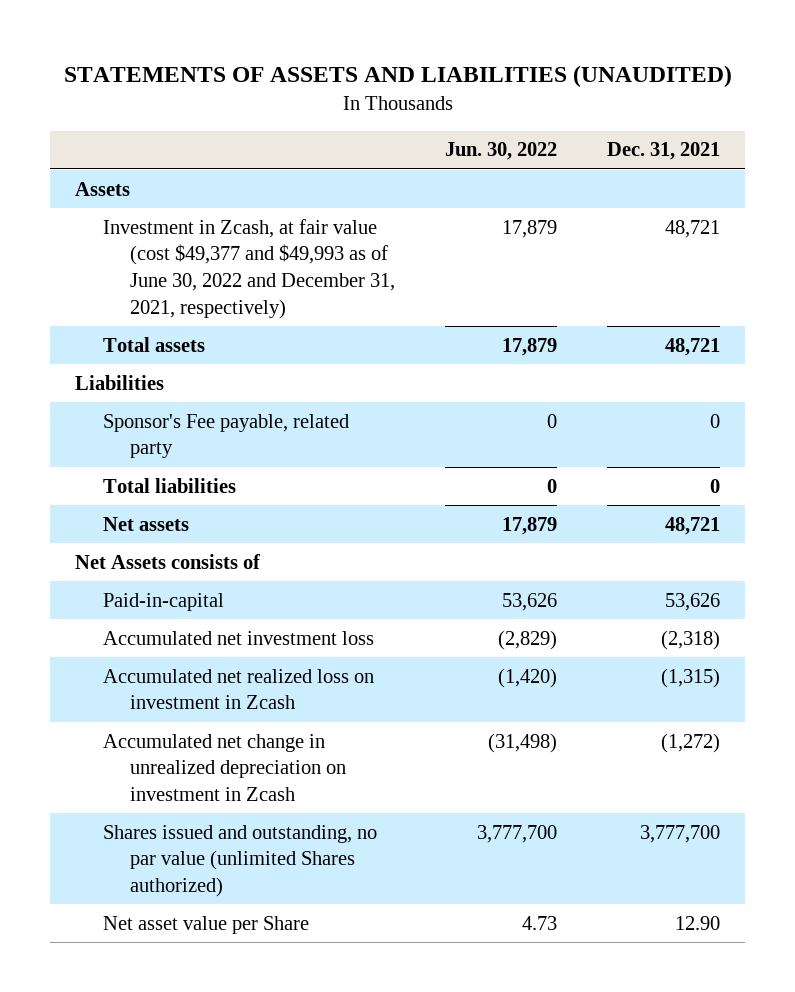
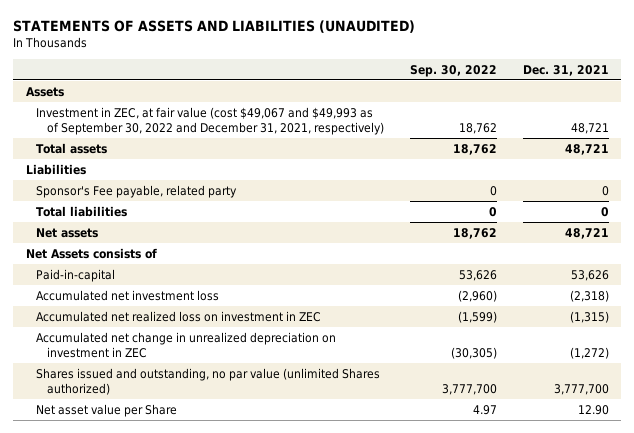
- | Jun. 30, 2022 | Dec. 31, 2021
+ | Sep. 30, 2022 | Dec. 31, 2021
- Investment in Zcash, at fair value (cost $49,377 and $49,993 as of June 30, 2022 and December 31, 2021, respectively) | 17,879 | 48,721
+ Investment in ZEC, at fair value (cost $49,067 and $49,993 as of September 30, 2022 and December 31, 2021, respectively) | 18,762 | 48,721
- Accumulated net realized loss on investment in Zcash | (1,420) | (1,315)
- Accumulated net change in unrealized depreciation on investment in Zcash | (31,498) | (1,272)
+ Accumulated net realized loss on investment in ZEC | (1,599) | (1,315)
+ Accumulated net change in unrealized depreciation on investment in ZEC | (30,305) | (1,272)

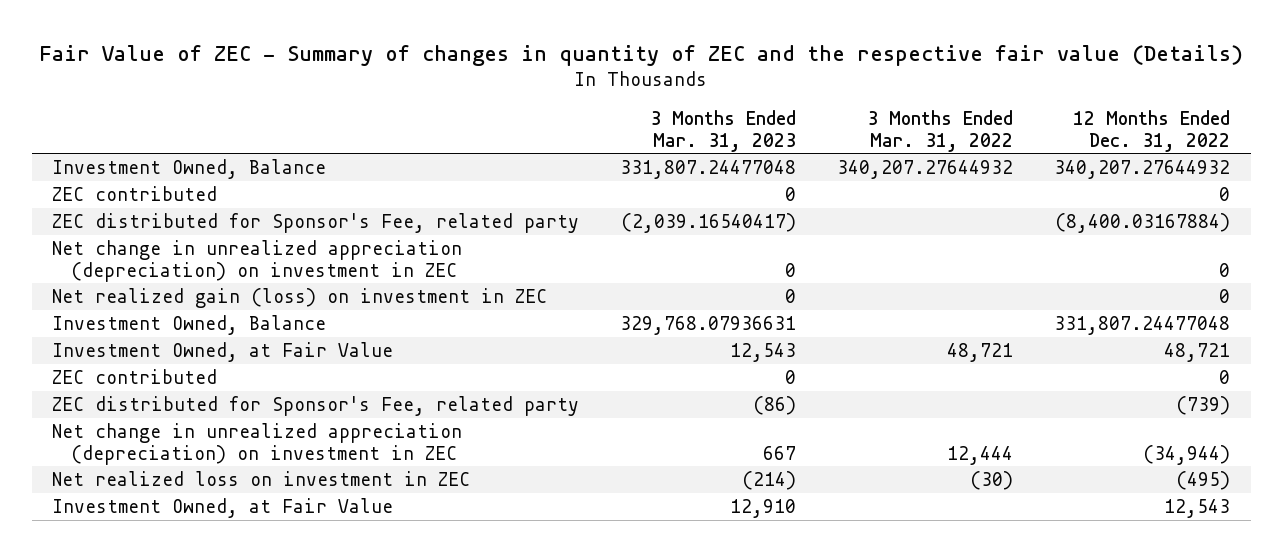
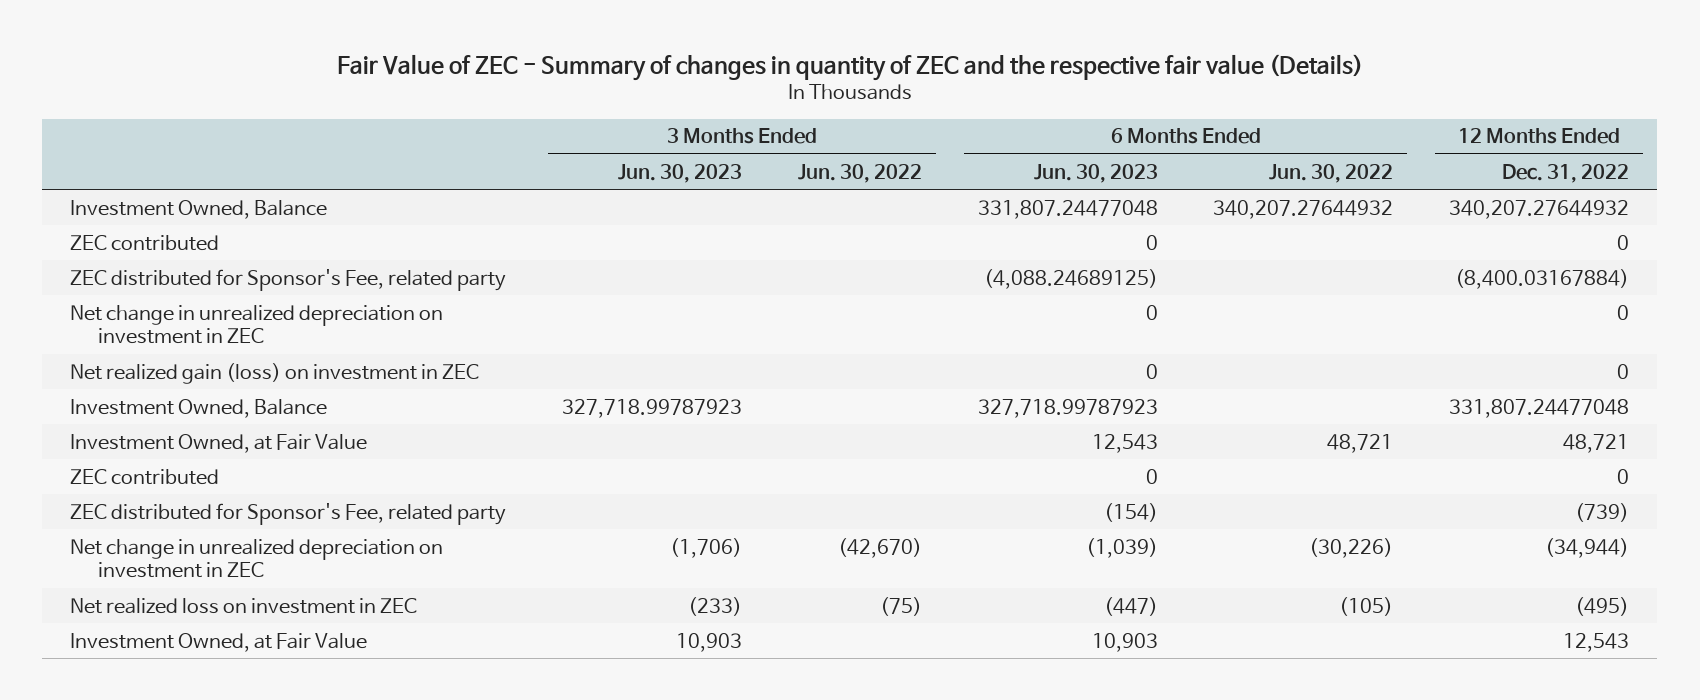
- | 3 Months Ended Mar. 31, 2023 | 3 Months Ended Mar. 31, 2022 | 12 Months Ended Dec. 31, 2022
+ | 3 Months Ended Jun. 30, 2023 | 3 Months Ended Jun. 30, 2022 | 6 Months Ended Jun. 30, 2023 | 6 Months Ended Jun. 30, 2022 | 12 Months Ended Dec. 31, 2022
- Net change in unrealized appreciation (depreciation) on investment in ZEC | 0 | | 0
+ Net change in unrealized depreciation on investment in ZEC | | | 0 | | 0
- Net change in unrealized appreciation (depreciation) on investment in ZEC | 667 | 12,444 | (34,944)
+ Net change in unrealized depreciation on investment in ZEC | (1,706) | (42,670) | (1,039) | (30,226) | (34,944)

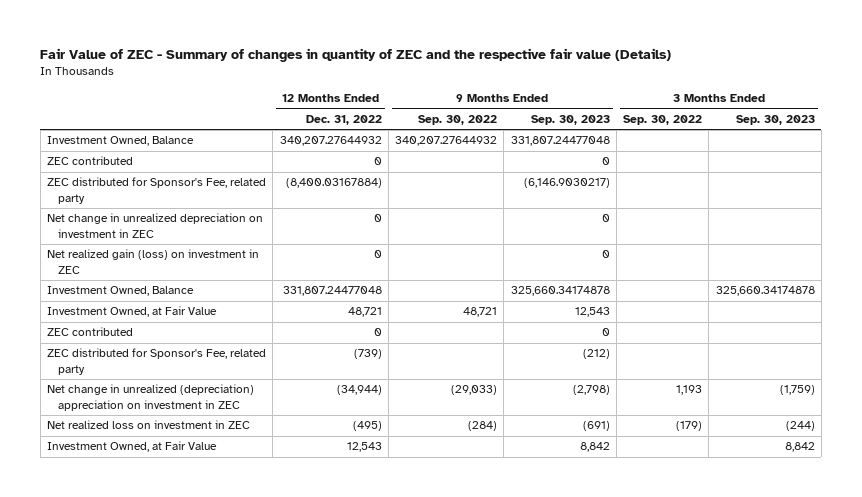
- | 3 Months Ended Jun. 30, 2023 | 3 Months Ended Jun. 30, 2022 | 6 Months Ended Jun. 30, 2023 | 6 Months Ended Jun. 30, 2022 | 12 Months Ended Dec. 31, 2022
+ | 12 Months Ended Dec. 31, 2022 | 9 Months Ended Sep. 30, 2022 | 9 Months Ended Sep. 30, 2023 | 3 Months Ended Sep. 30, 2022 | 3 Months Ended Sep. 30, 2023
- Net change in unrealized depreciation on investment in ZEC | (1,706) | (42,670) | (1,039) | (30,226) | (34,944)
+ Net change in unrealized (depreciation) appreciation on investment in ZEC | (34,944) | (29,033) | (2,798) | 1,193 | (1,759)

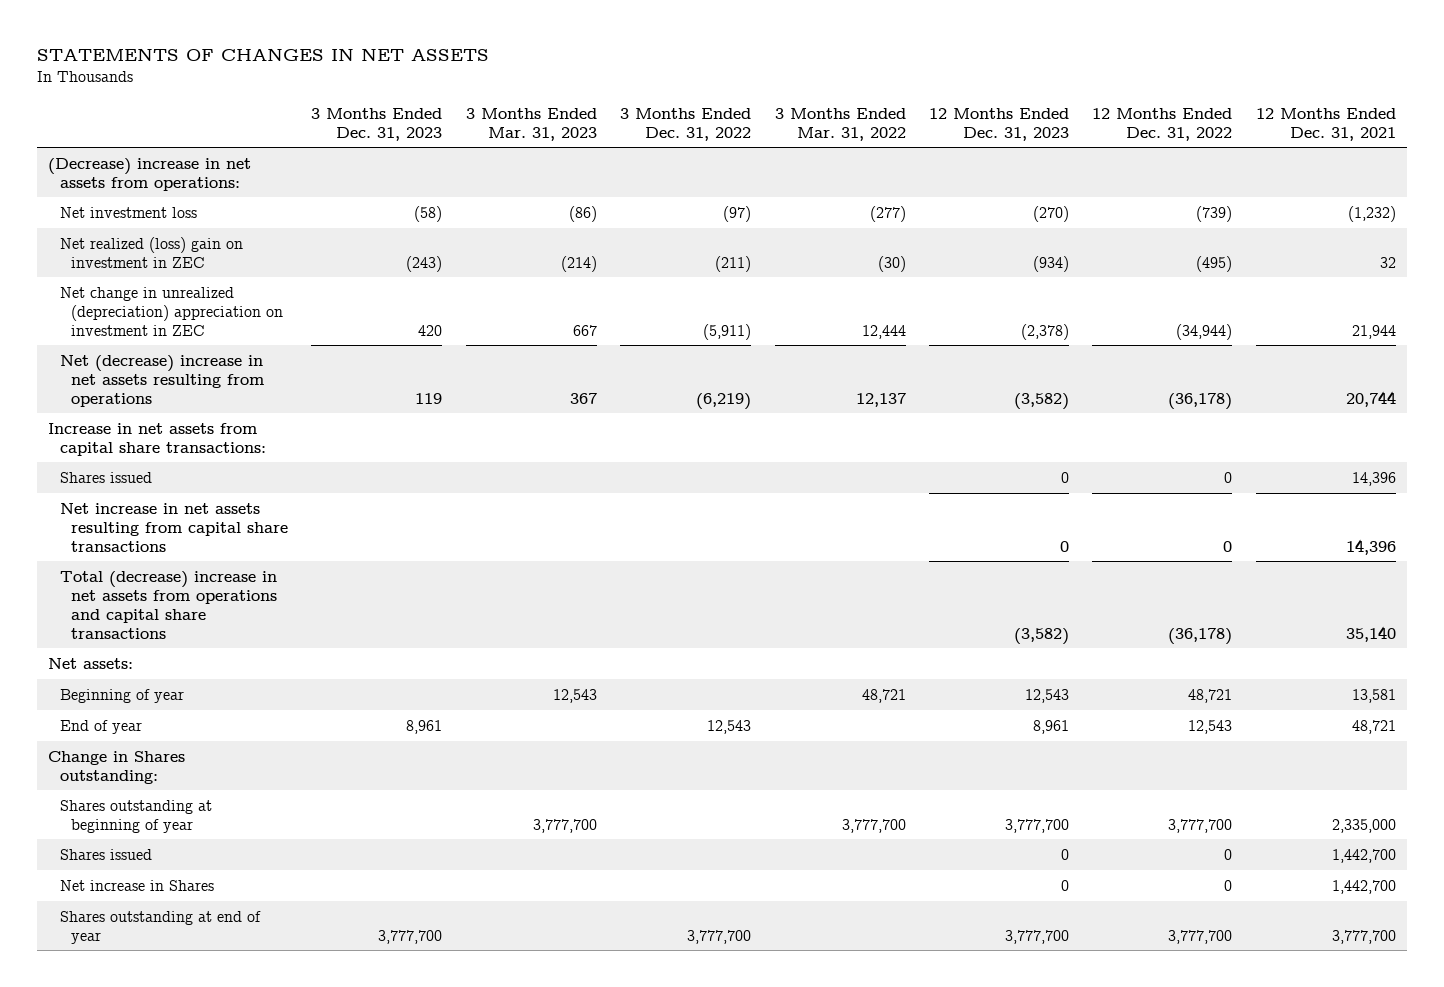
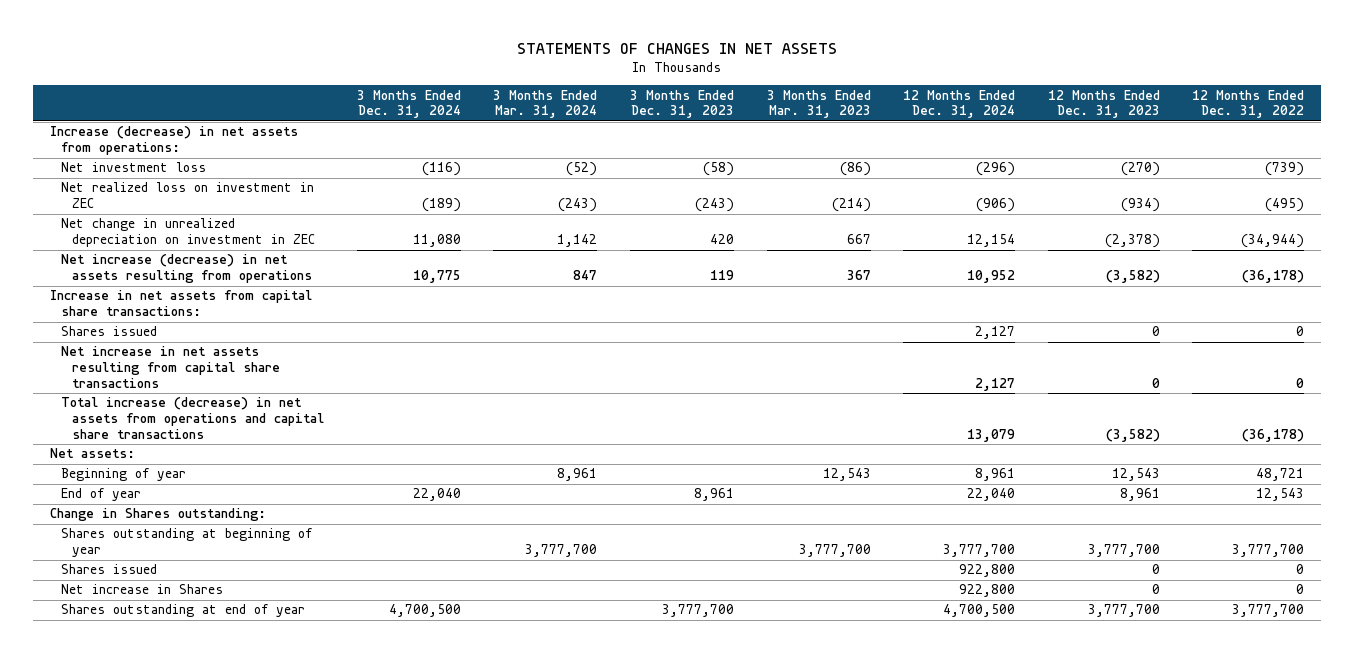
- | 3 Months Ended Dec. 31, 2023 | 3 Months Ended Mar. 31, 2023 | 3 Months Ended Dec. 31, 2022 | 3 Months Ended Mar. 31, 2022 | 12 Months Ended Dec. 31, 2023 | 12 Months Ended Dec. 31, 2022 | 12 Months Ended Dec. 31, 2021
+ | 3 Months Ended Dec. 31, 2024 | 3 Months Ended Mar. 31, 2024 | 3 Months Ended Dec. 31, 2023 | 3 Months Ended Mar. 31, 2023 | 12 Months Ended Dec. 31, 2024 | 12 Months Ended Dec. 31, 2023 | 12 Months Ended Dec. 31, 2022
- (Decrease) increase in net assets from operations:
+ Increase (decrease) in net assets from operations:
- Net realized (loss) gain on investment in ZEC | (243) | (214) | (211) | (30) | (934) | (495) | 32
- Net change in unrealized (depreciation) appreciation on investment in ZEC | 420 | 667 | (5,911) | 12,444 | (2,378) | (34,944) | 21,944
- Net (decrease) increase in net assets resulting from operations | 119 | 367 | (6,219) | 12,137 | (3,582) | (36,178) | 20,744
+ Net realized loss on investment in ZEC | (189) | (243) | (243) | (214) | (906) | (934) | (495)
+ Net change in unrealized depreciation on investment in ZEC | 11,080 | 1,142 | 420 | 667 | 12,154 | (2,378) | (34,944)
+ Net increase (decrease) in net assets resulting from operations | 10,775 | 847 | 119 | 367 | 10,952 | (3,582) | (36,178)
- Total (decrease) increase in net assets from operations and capital share transactions | | | | | (3,582) | (36,178) | 35,140
+ Total increase (decrease) in net assets from operations and capital share transactions | | | | | 13,079 | (3,582) | (36,178)

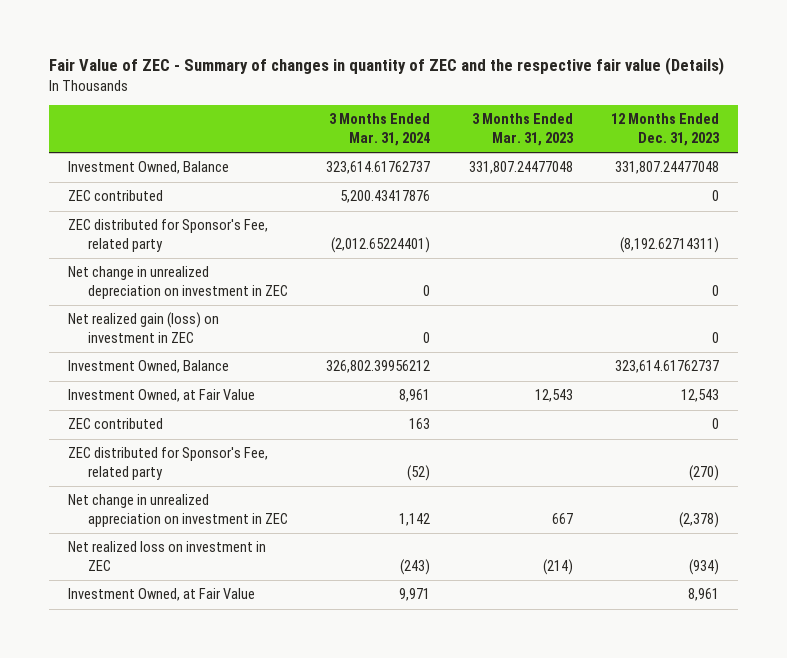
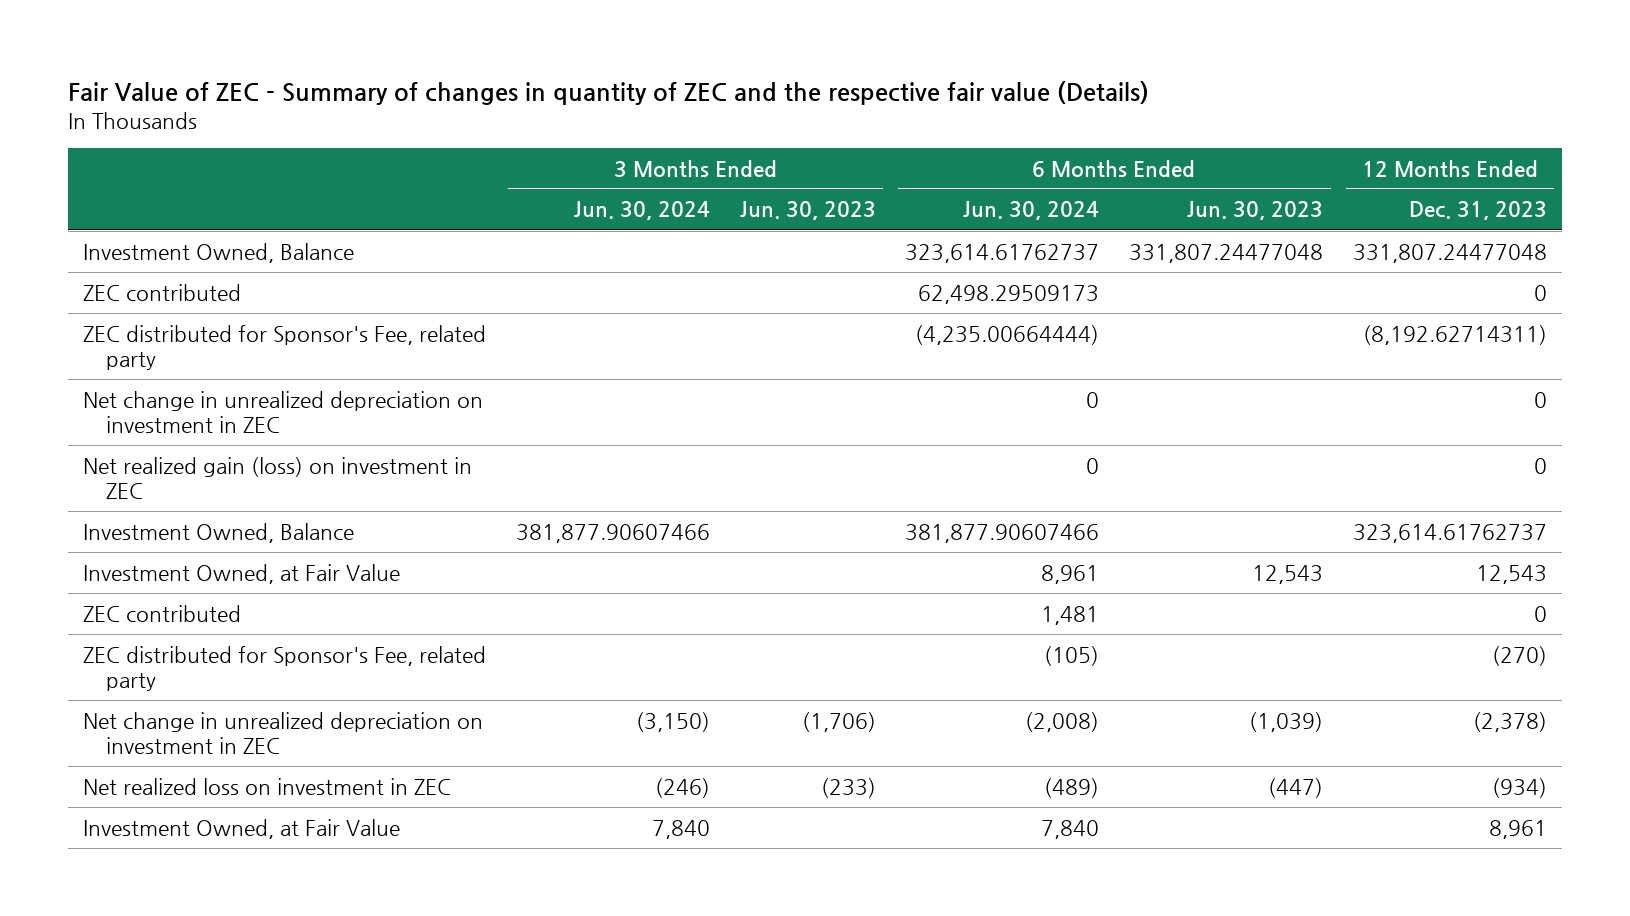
- | 3 Months Ended Mar. 31, 2024 | 3 Months Ended Mar. 31, 2023 | 12 Months Ended Dec. 31, 2023
+ | 3 Months Ended Jun. 30, 2024 | 3 Months Ended Jun. 30, 2023 | 6 Months Ended Jun. 30, 2024 | 6 Months Ended Jun. 30, 2023 | 12 Months Ended Dec. 31, 2023
- Net change in unrealized appreciation on investment in ZEC | 1,142 | 667 | (2,378)
+ Net change in unrealized depreciation on investment in ZEC | (3,150) | (1,706) | (2,008) | (1,039) | (2,378)

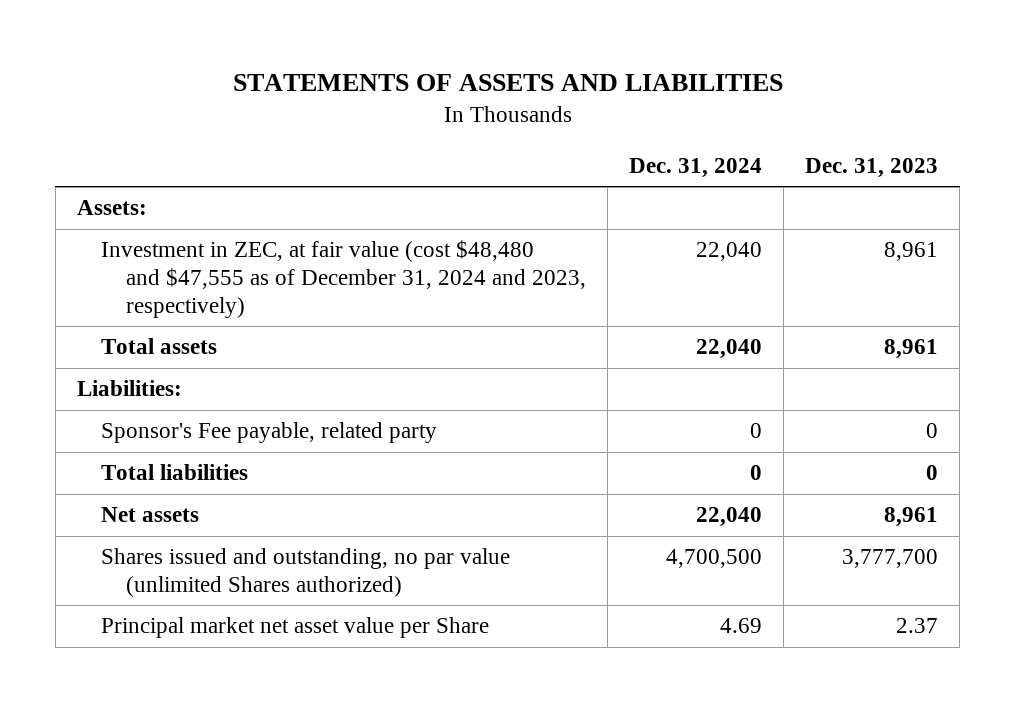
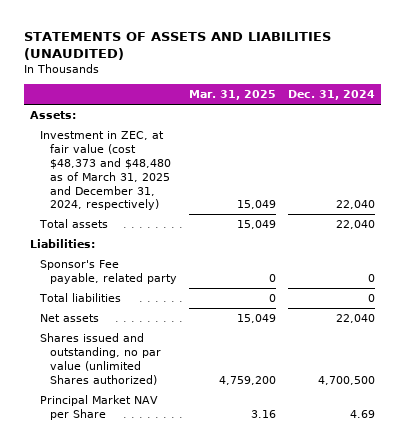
- STATEMENTS OF ASSETS AND LIABILITIES
+ STATEMENTS OF ASSETS AND LIABILITIES (UNAUDITED)
- | Dec. 31, 2024 | Dec. 31, 2023
+ | Mar. 31, 2025 | Dec. 31, 2024
- Investment in ZEC, at fair value (cost $48,480 and $47,555 as of December 31, 2024 and 2023, respectively) | 22,040 | 8,961
+ Investment in ZEC, at fair value (cost $48,373 and $48,480 as of March 31, 2025 and December 31, 2024, respectively) | 15,049 | 22,040
- Principal market net asset value per Share | 4.69 | 2.37
+ Principal Market NAV per Share | 3.16 | 4.69

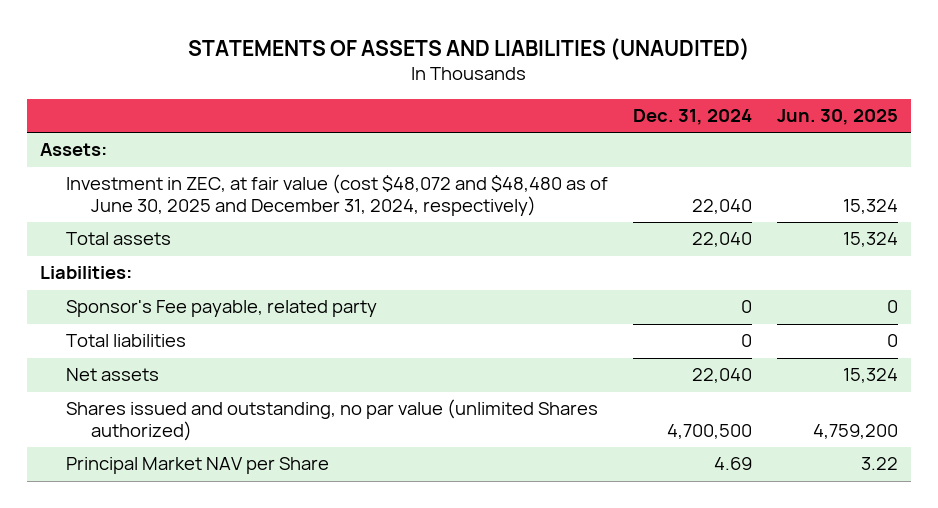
- | Mar. 31, 2025 | Dec. 31, 2024
+ | Dec. 31, 2024 | Jun. 30, 2025
- Investment in ZEC, at fair value (cost $48,373 and $48,480 as of March 31, 2025 and December 31, 2024, respectively) | 15,049 | 22,040
+ Investment in ZEC, at fair value (cost $48,072 and $48,480 as of June 30, 2025 and December 31, 2024, respectively) | 22,040 | 15,324

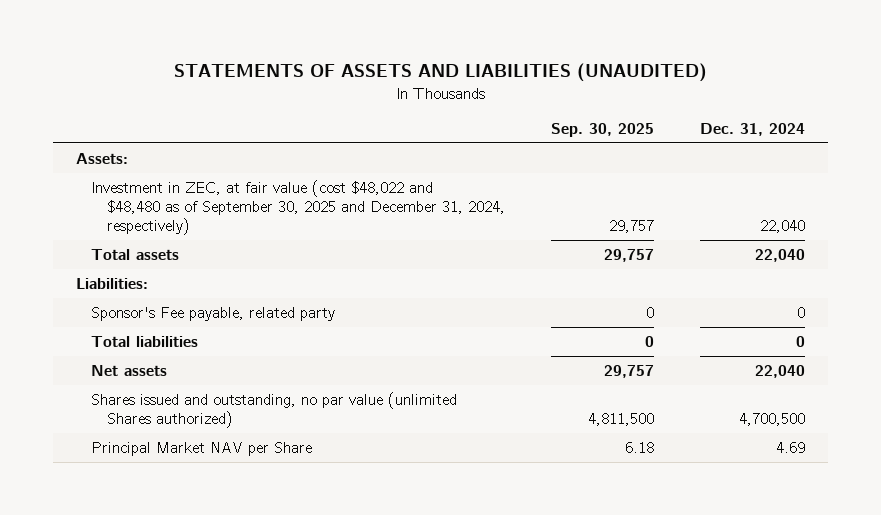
- | Dec. 31, 2024 | Jun. 30, 2025
+ | Sep. 30, 2025 | Dec. 31, 2024
- Investment in ZEC, at fair value (cost $48,072 and $48,480 as of June 30, 2025 and December 31, 2024, respectively) | 22,040 | 15,324
+ Investment in ZEC, at fair value (cost $48,022 and $48,480 as of September 30, 2025 and December 31, 2024, respectively) | 29,757 | 22,040

